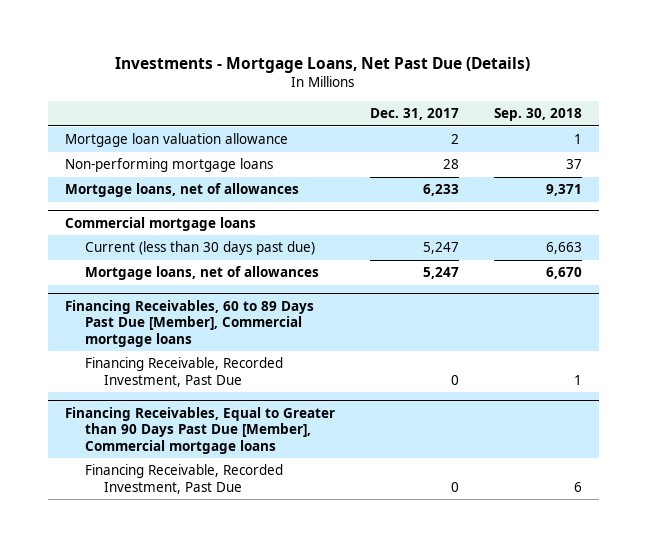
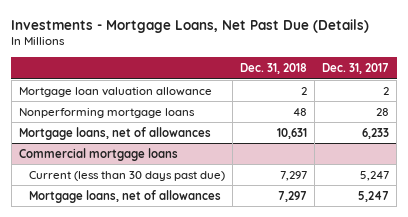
- | Dec. 31, 2017 | Sep. 30, 2018
+ | Dec. 31, 2018 | Dec. 31, 2017
- Non-performing mortgage loans | 28 | 37
+ Nonperforming mortgage loans | 48 | 28
- Financing Receivables, 60 to 89 Days Past Due [Member], Commercial mortgage loans
- Financing Receivable, Recorded Investment, Past Due | 0 | 1
- Financing Receivables, Equal to Greater than 90 Days Past Due [Member], Commercial mortgage loans
- Financing Receivable, Recorded Investment, Past Due | 0 | 6

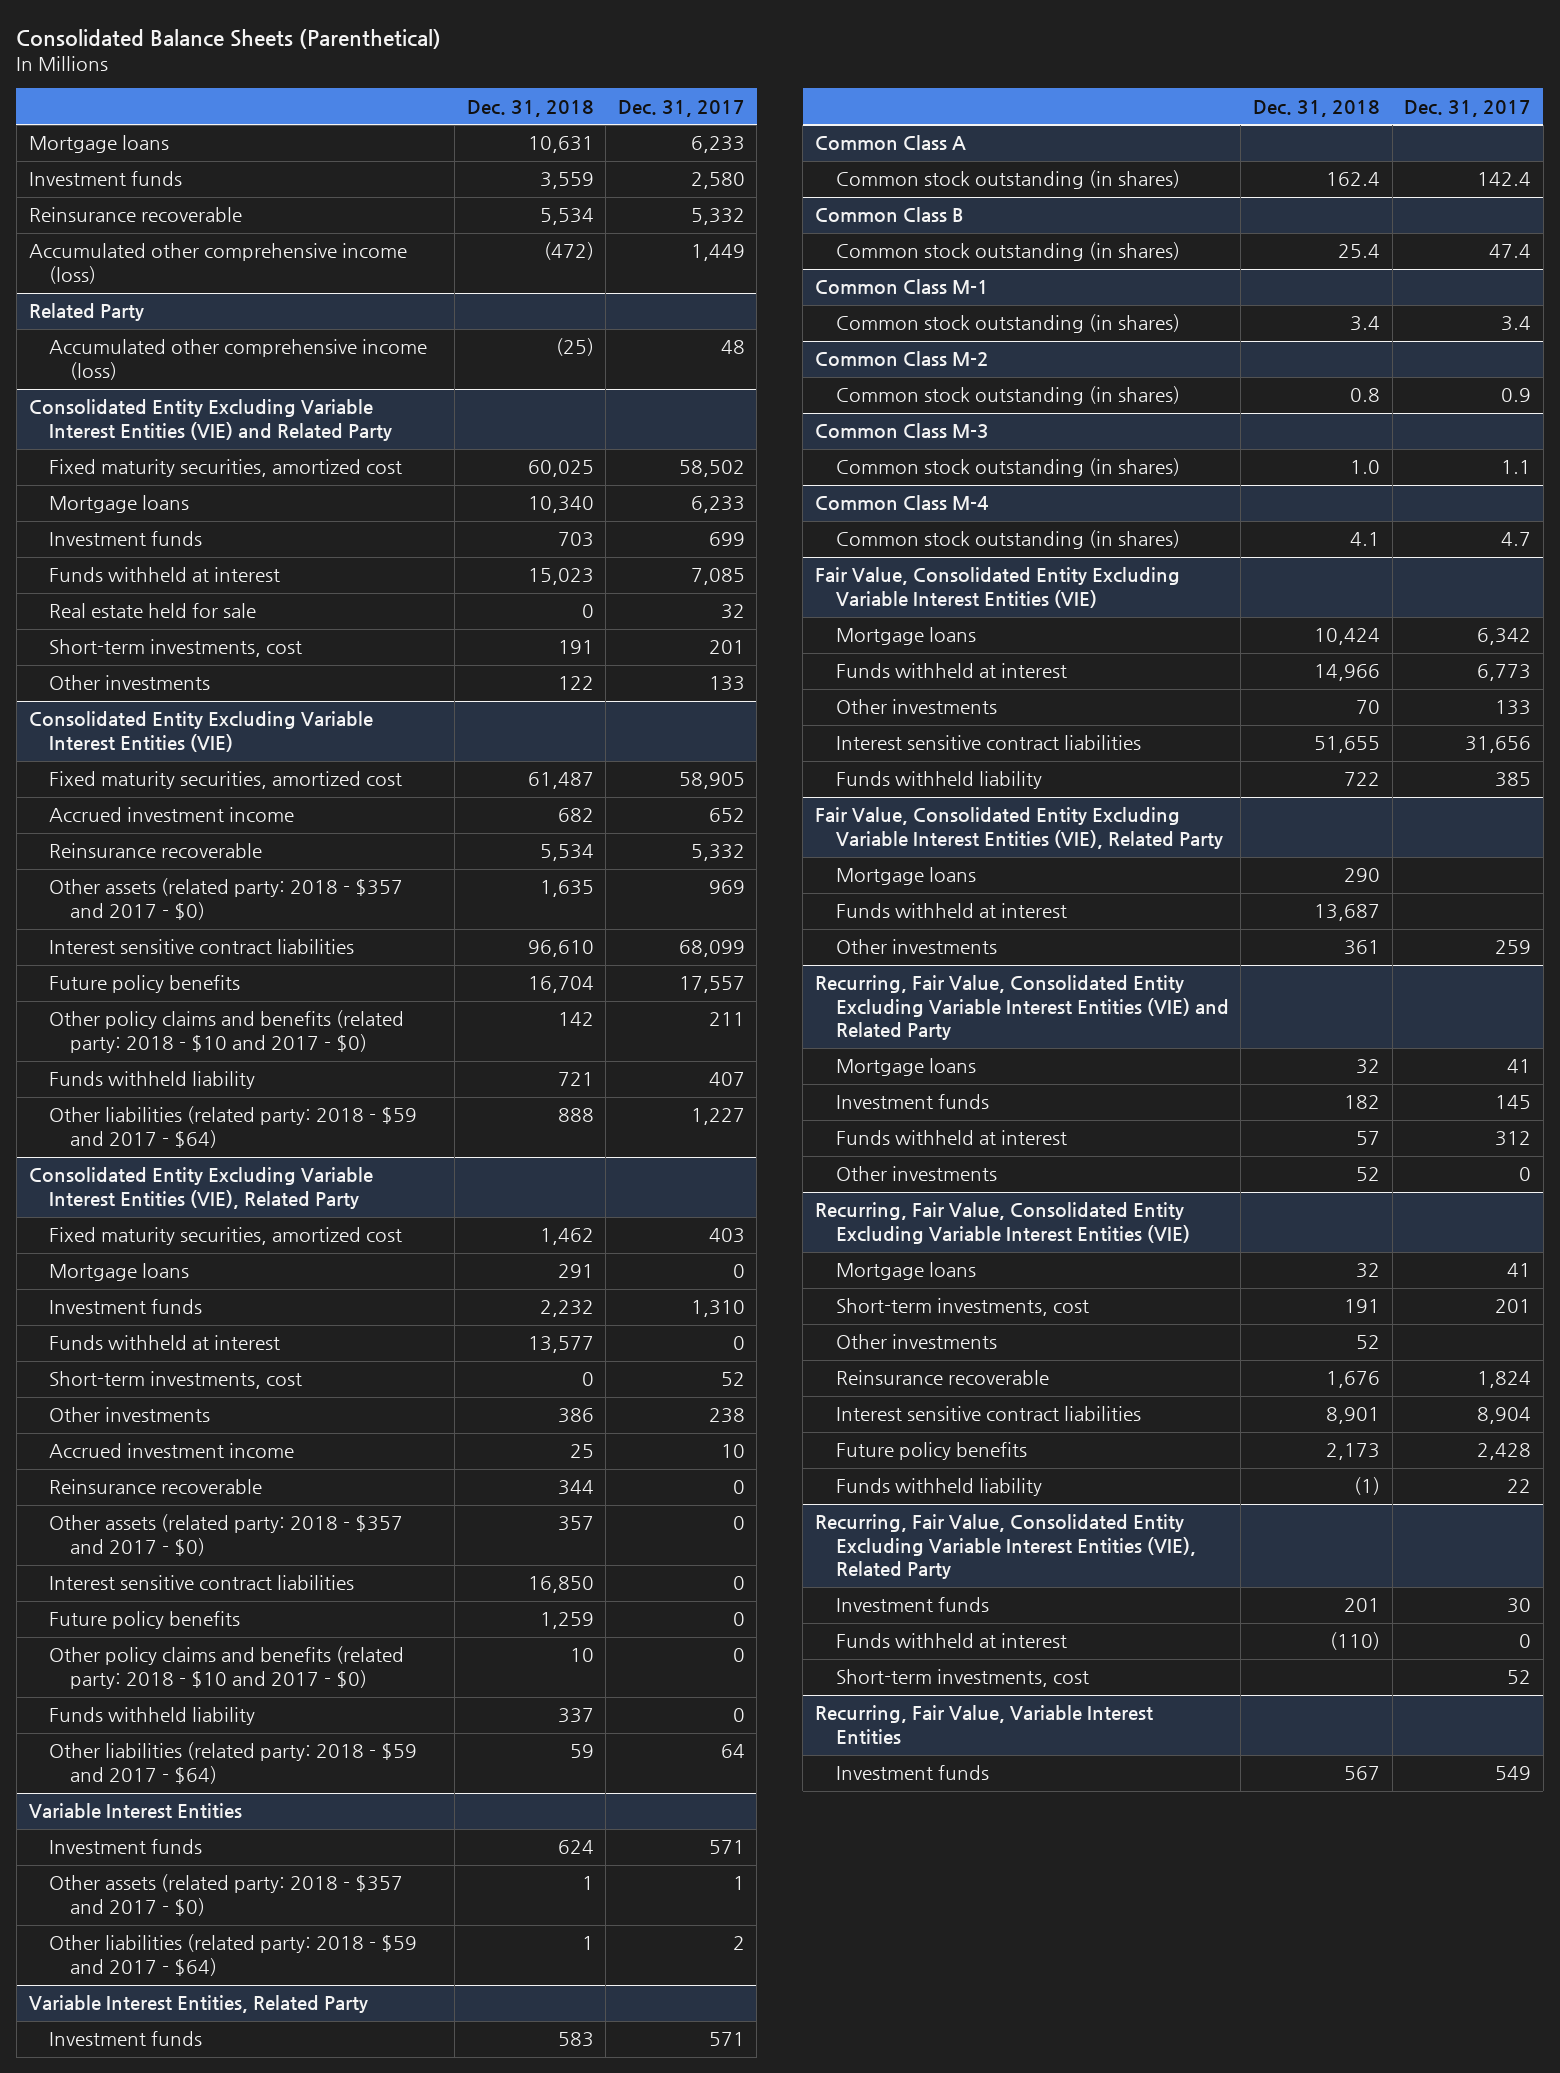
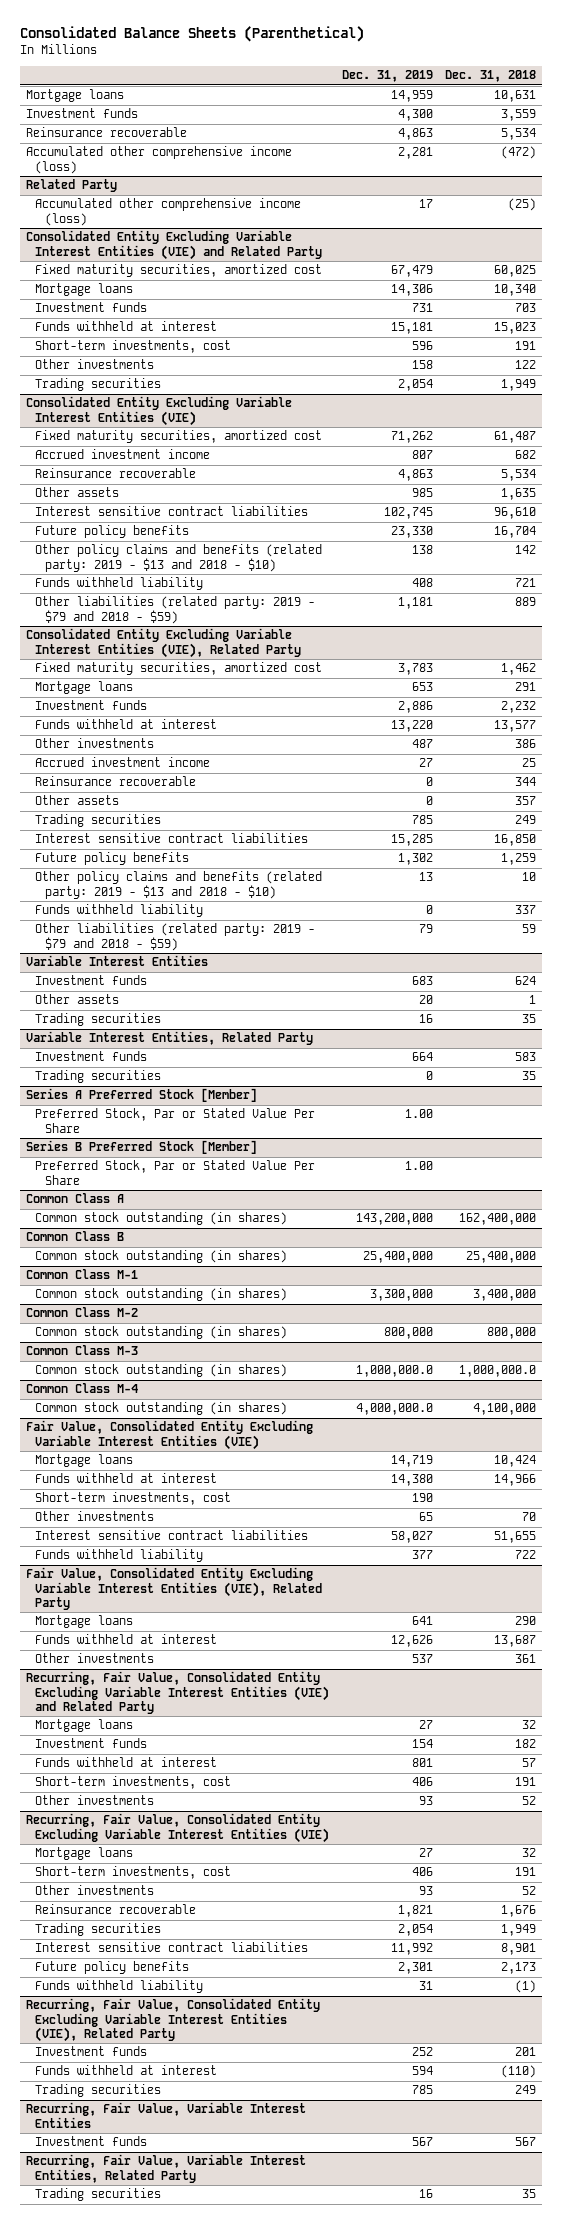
- | Dec. 31, 2018 | Dec. 31, 2017
+ | Dec. 31, 2019 | Dec. 31, 2018
@ Consolidated Entity Excluding Variable Interest Entities (VIE) and Related Party
- Real estate held for sale | 0 | 32
+ Trading securities | 2,054 | 1,949
@ Consolidated Entity Excluding Variable Interest Entities (VIE)
- Other assets (related party: 2018 - $357 and 2017 - $0) | 1,635 | 969
+ Other assets | 985 | 1,635
- Other policy claims and benefits (related party: 2018 - $10 and 2017 - $0) | 142 | 211
+ Other policy claims and benefits (related party: 2019 - $13 and 2018 - $10) | 138 | 142
- Other liabilities (related party: 2018 - $59 and 2017 - $64) | 888 | 1,227
+ Other liabilities (related party: 2019 - $79 and 2018 - $59) | 1,181 | 889
@ Consolidated Entity Excluding Variable Interest Entities (VIE), Related Party
- Short-term investments, cost | 0 | 52
- Other assets (related party: 2018 - $357 and 2017 - $0) | 357 | 0
+ Other assets | 0 | 357
+ Trading securities | 785 | 249
- Other policy claims and benefits (related party: 2018 - $10 and 2017 - $0) | 10 | 0
+ Other policy claims and benefits (related party: 2019 - $13 and 2018 - $10) | 13 | 10
- Other liabilities (related party: 2018 - $59 and 2017 - $64) | 59 | 64
+ Other liabilities (related party: 2019 - $79 and 2018 - $59) | 79 | 59
@ Variable Interest Entities
- Other assets (related party: 2018 - $357 and 2017 - $0) | 1 | 1
- Other liabilities (related party: 2018 - $59 and 2017 - $64) | 1 | 2
+ Other assets | 20 | 1
+ Trading securities | 16 | 35
@ Variable Interest Entities, Related Party
+ Trading securities | 0 | 35
+ Series A Preferred Stock [Member]
+ Preferred Stock, Par or Stated Value Per Share | 1.00 |
+ Series B Preferred Stock [Member]
+ Preferred Stock, Par or Stated Value Per Share | 1.00 |
@ Common Class A
- Common stock outstanding (in shares) | 162.4 | 142.4
+ Common stock outstanding (in shares) | 143,200,000 | 162,400,000
@ Common Class B
- Common stock outstanding (in shares) | 25.4 | 47.4
+ Common stock outstanding (in shares) | 25,400,000 | 25,400,000
@ Common Class M-1
- Common stock outstanding (in shares) | 3.4 | 3.4
+ Common stock outstanding (in shares) | 3,300,000 | 3,400,000
@ Common Class M-2
- Common stock outstanding (in shares) | 0.8 | 0.9
+ Common stock outstanding (in shares) | 800,000 | 800,000
@ Common Class M-3
- Common stock outstanding (in shares) | 1.0 | 1.1
+ Common stock outstanding (in shares) | 1,000,000.0 | 1,000,000.0
@ Common Class M-4
- Common stock outstanding (in shares) | 4.1 | 4.7
+ Common stock outstanding (in shares) | 4,000,000.0 | 4,100,000
@ Fair Value, Consolidated Entity Excluding Variable Interest Entities (VIE)
+ Short-term investments, cost | 190 |
@ Recurring, Fair Value, Consolidated Entity Excluding Variable Interest Entities (VIE) and Related Party
+ Short-term investments, cost | 406 | 191
@ Recurring, Fair Value, Consolidated Entity Excluding Variable Interest Entities (VIE)
+ Trading securities | 2,054 | 1,949
@ Recurring, Fair Value, Consolidated Entity Excluding Variable Interest Entities (VIE), Related Party
- Short-term investments, cost | | 52
+ Trading securities | 785 | 249
+ Recurring, Fair Value, Variable Interest Entities, Related Party
+ Trading securities | 16 | 35

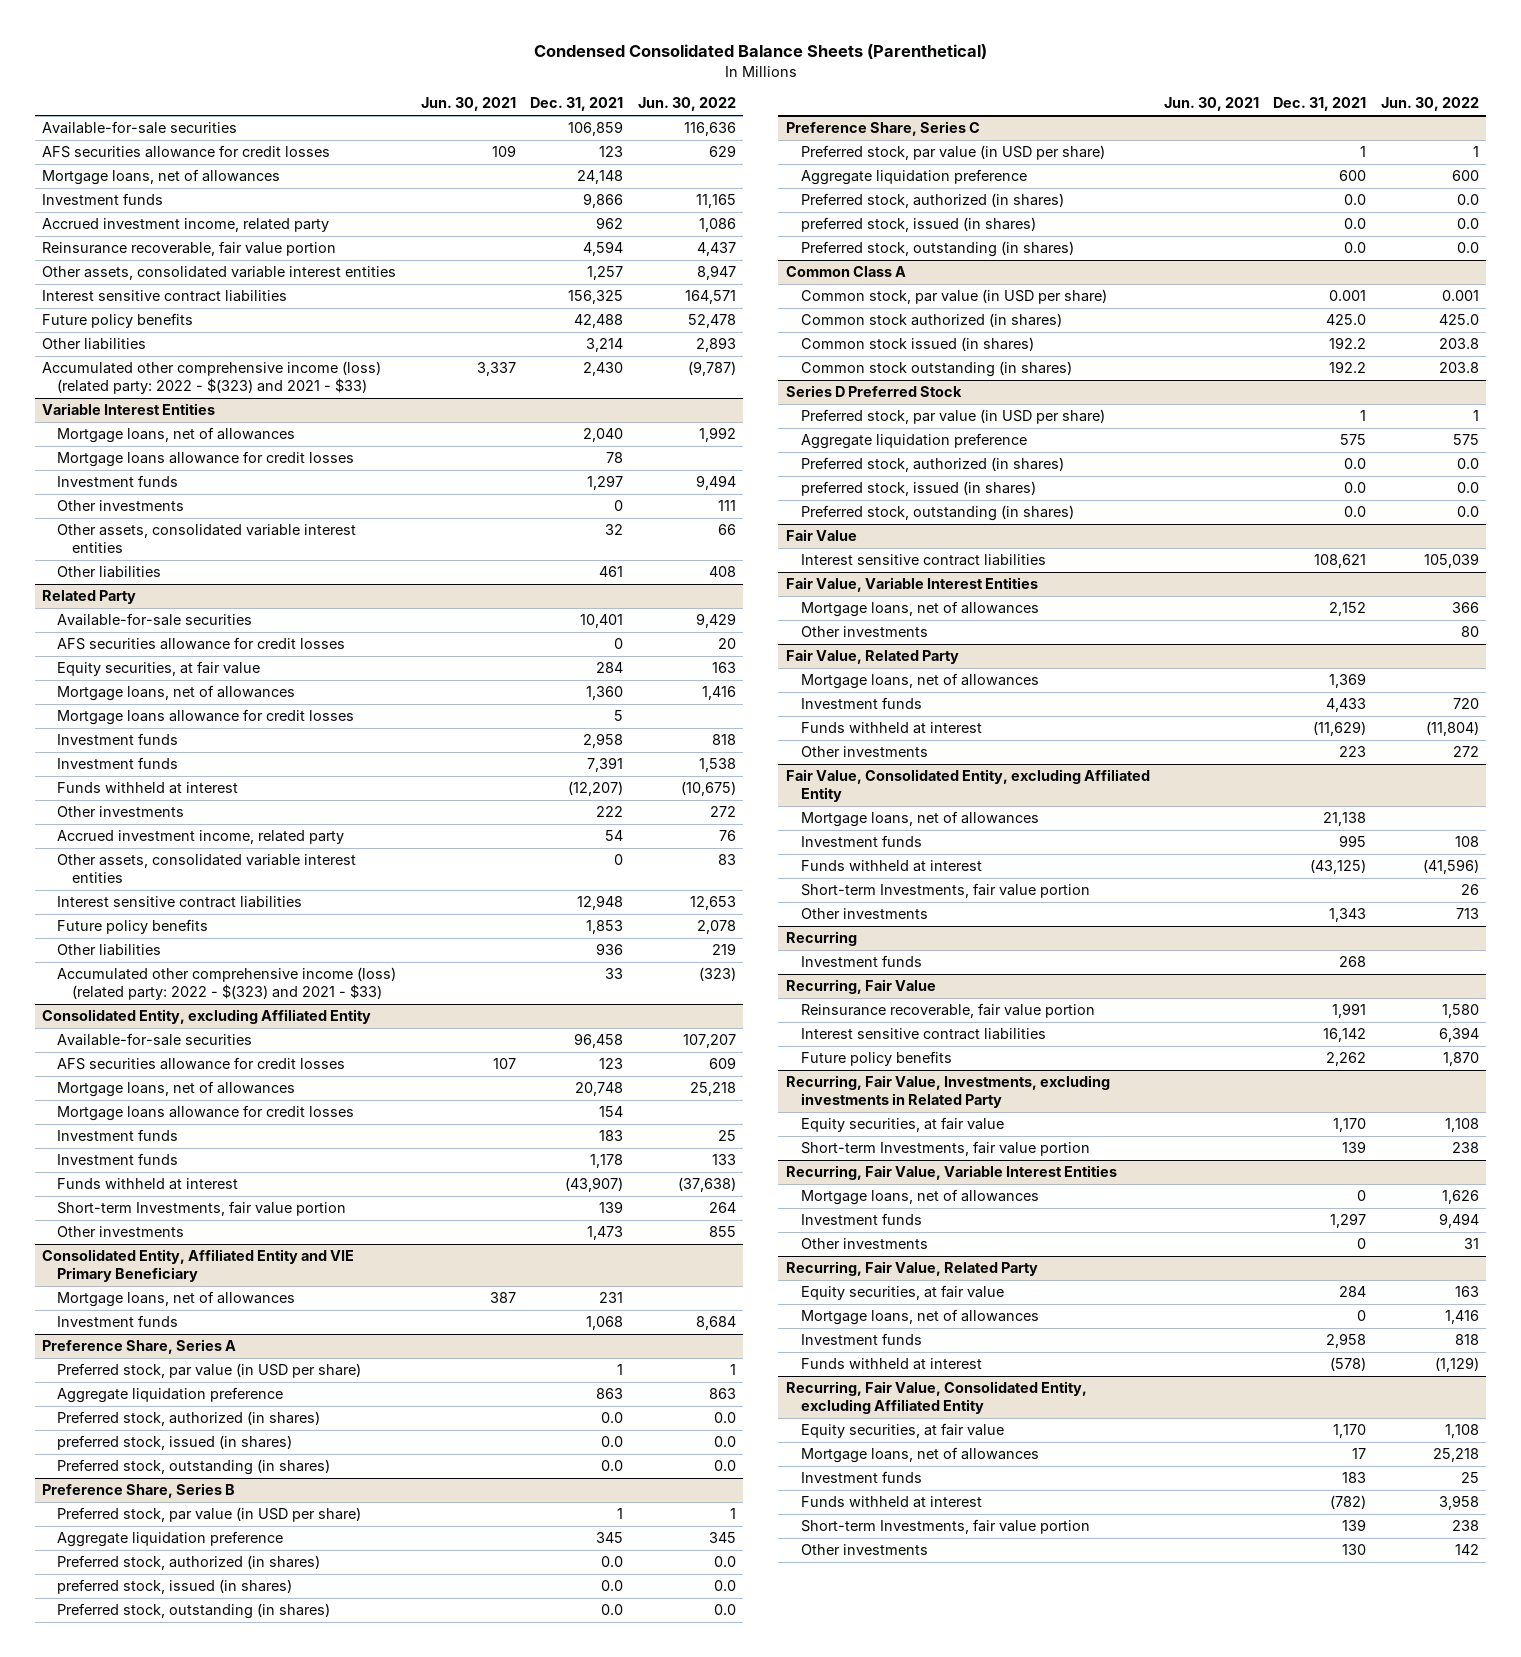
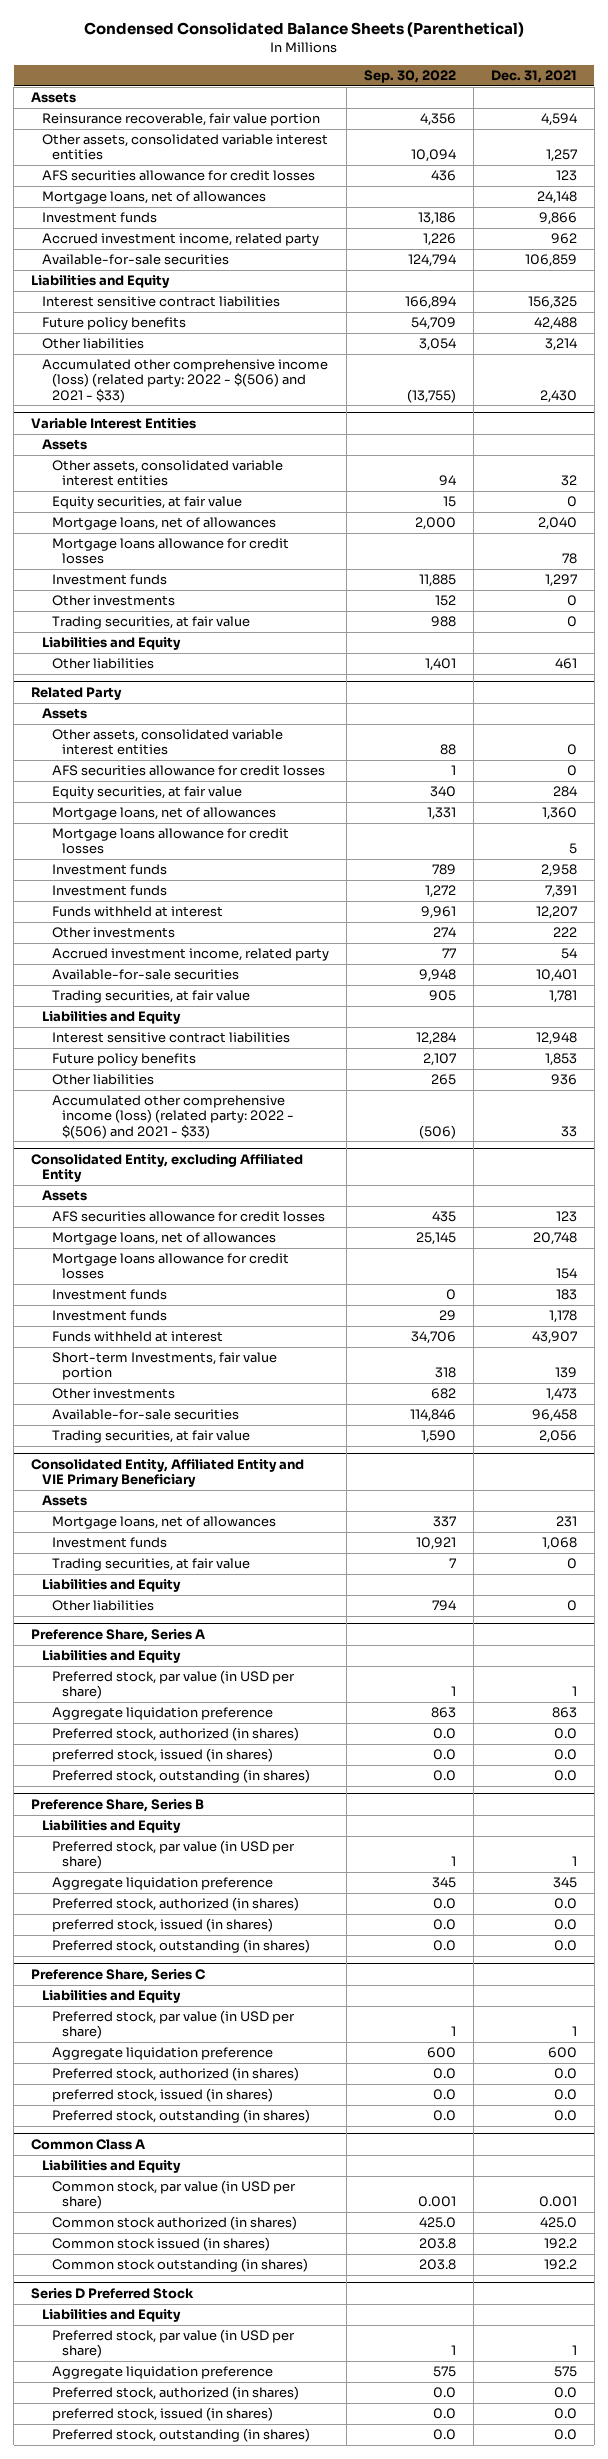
- | Jun. 30, 2021 | Dec. 31, 2021 | Jun. 30, 2022
+ | Sep. 30, 2022 | Dec. 31, 2021
+ Assets
moved up: Reinsurance recoverable, fair value portion | 4,356 | 4,594
moved up: Other assets, consolidated variable interest entities | 10,094 | 1,257
moved down: Available-for-sale securities | 124,794 | 106,859
+ Liabilities and Equity
- Accumulated other comprehensive income (loss) (related party: 2022 - $(323) and 2021 - $33) | 3,337 | 2,430 | (9,787)
+ Accumulated other comprehensive income (loss) (related party: 2022 - $(506) and 2021 - $33) | (13,755) | 2,430
@ Variable Interest Entities
+ Assets
moved up: Other assets, consolidated variable interest entities | 94 | 32
+ Equity securities, at fair value | 15 | 0
+ Trading securities, at fair value | 988 | 0
+ Liabilities and Equity
@ Related Party
+ Assets
moved up: Other assets, consolidated variable interest entities | 88 | 0
- Funds withheld at interest | | (12,207) | (10,675)
+ Funds withheld at interest | 9,961 | 12,207
moved down: Available-for-sale securities | 9,948 | 10,401
+ Trading securities, at fair value | 905 | 1,781
+ Liabilities and Equity
- Accumulated other comprehensive income (loss) (related party: 2022 - $(323) and 2021 - $33) | | 33 | (323)
+ Accumulated other comprehensive income (loss) (related party: 2022 - $(506) and 2021 - $33) | (506) | 33
@ Consolidated Entity, excluding Affiliated Entity
+ Assets
- Funds withheld at interest | | (43,907) | (37,638)
+ Funds withheld at interest | 34,706 | 43,907
moved down: Available-for-sale securities | 114,846 | 96,458
+ Trading securities, at fair value | 1,590 | 2,056
@ Consolidated Entity, Affiliated Entity and VIE Primary Beneficiary
+ Assets
+ Trading securities, at fair value | 7 | 0
+ Liabilities and Equity
+ Other liabilities | 794 | 0
@ Preference Share, Series A
+ Liabilities and Equity
@ Preference Share, Series B
+ Liabilities and Equity
@ Preference Share, Series C
+ Liabilities and Equity
@ Common Class A
+ Liabilities and Equity
@ Series D Preferred Stock
+ Liabilities and Equity
- Fair Value
- Interest sensitive contract liabilities | | 108,621 | 105,039
- Fair Value, Variable Interest Entities
- Mortgage loans, net of allowances | | 2,152 | 366
- Other investments | | | 80
- Fair Value, Related Party
- Mortgage loans, net of allowances | | 1,369 |
- Investment funds | | 4,433 | 720
- Funds withheld at interest | | (11,629) | (11,804)
- Other investments | | 223 | 272
- Fair Value, Consolidated Entity, excluding Affiliated Entity
- Mortgage loans, net of allowances | | 21,138 |
- Investment funds | | 995 | 108
- Funds withheld at interest | | (43,125) | (41,596)
- Short-term Investments, fair value portion | | | 26
- Other investments | | 1,343 | 713
- Recurring
- Investment funds | | 268 |
- Recurring, Fair Value
- Reinsurance recoverable, fair value portion | | 1,991 | 1,580
- Interest sensitive contract liabilities | | 16,142 | 6,394
- Future policy benefits | | 2,262 | 1,870
- Recurring, Fair Value, Investments, excluding investments in Related Party
- Equity securities, at fair value | | 1,170 | 1,108
- Short-term Investments, fair value portion | | 139 | 238
- Recurring, Fair Value, Variable Interest Entities
- Mortgage loans, net of allowances | | 0 | 1,626
- Investment funds | | 1,297 | 9,494
- Other investments | | 0 | 31
- Recurring, Fair Value, Related Party
- Equity securities, at fair value | | 284 | 163
- Mortgage loans, net of allowances | | 0 | 1,416
- Investment funds | | 2,958 | 818
- Funds withheld at interest | | (578) | (1,129)
- Recurring, Fair Value, Consolidated Entity, excluding Affiliated Entity
- Equity securities, at fair value | | 1,170 | 1,108
- Mortgage loans, net of allowances | | 17 | 25,218
- Investment funds | | 183 | 25
- Funds withheld at interest | | (782) | 3,958
- Short-term Investments, fair value portion | | 139 | 238
- Other investments | | 130 | 142

